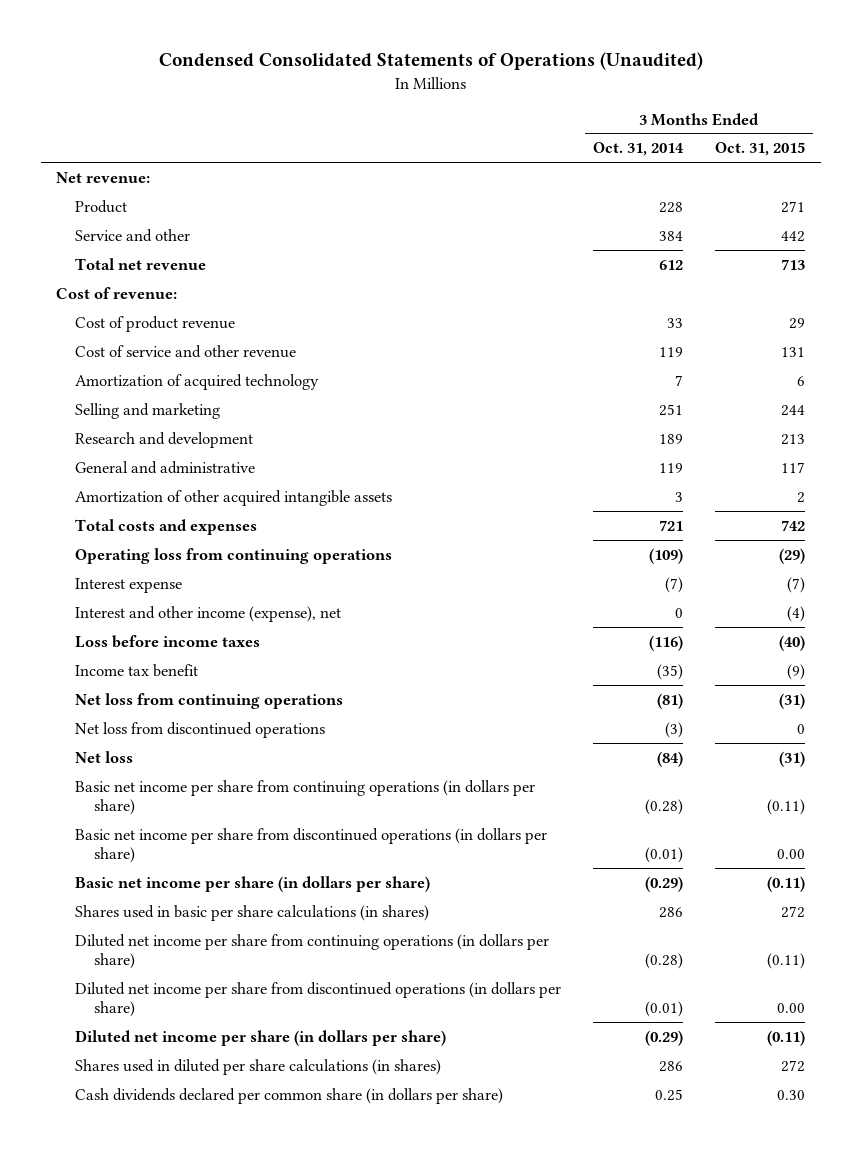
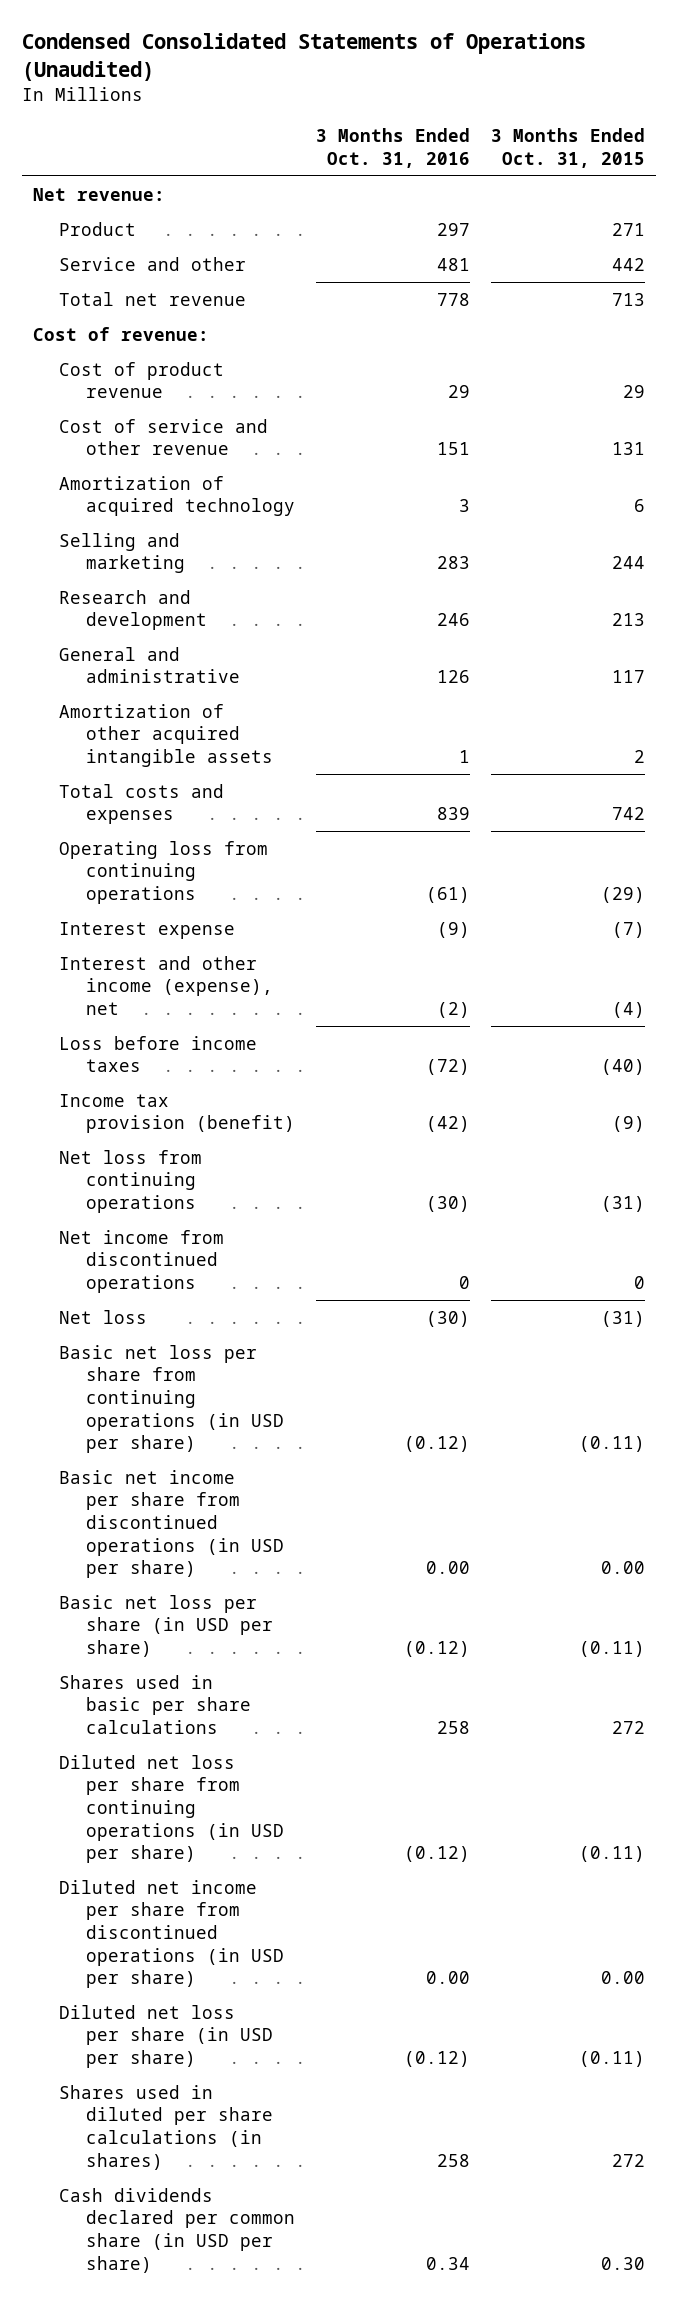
- | 3 Months Ended Oct. 31, 2014 | 3 Months Ended Oct. 31, 2015
+ | 3 Months Ended Oct. 31, 2016 | 3 Months Ended Oct. 31, 2015
- Income tax benefit | (35) | (9)
+ Income tax provision (benefit) | (42) | (9)
- Net loss from discontinued operations | (3) | 0
+ Net income from discontinued operations | 0 | 0
- Basic net income per share from continuing operations (in dollars per share) | (0.28) | (0.11)
- Basic net income per share from discontinued operations (in dollars per share) | (0.01) | 0.00
- Basic net income per share (in dollars per share) | (0.29) | (0.11)
- Shares used in basic per share calculations (in shares) | 286 | 272
- Diluted net income per share from continuing operations (in dollars per share) | (0.28) | (0.11)
- Diluted net income per share from discontinued operations (in dollars per share) | (0.01) | 0.00
- Diluted net income per share (in dollars per share) | (0.29) | (0.11)
+ Basic net loss per share from continuing operations (in USD per share) | (0.12) | (0.11)
+ Basic net income per share from discontinued operations (in USD per share) | 0.00 | 0.00
+ Basic net loss per share (in USD per share) | (0.12) | (0.11)
+ Shares used in basic per share calculations | 258 | 272
+ Diluted net loss per share from continuing operations (in USD per share) | (0.12) | (0.11)
+ Diluted net income per share from discontinued operations (in USD per share) | 0.00 | 0.00
+ Diluted net loss per share (in USD per share) | (0.12) | (0.11)
- Cash dividends declared per common share (in dollars per share) | 0.25 | 0.30
+ Cash dividends declared per common share (in USD per share) | 0.34 | 0.30

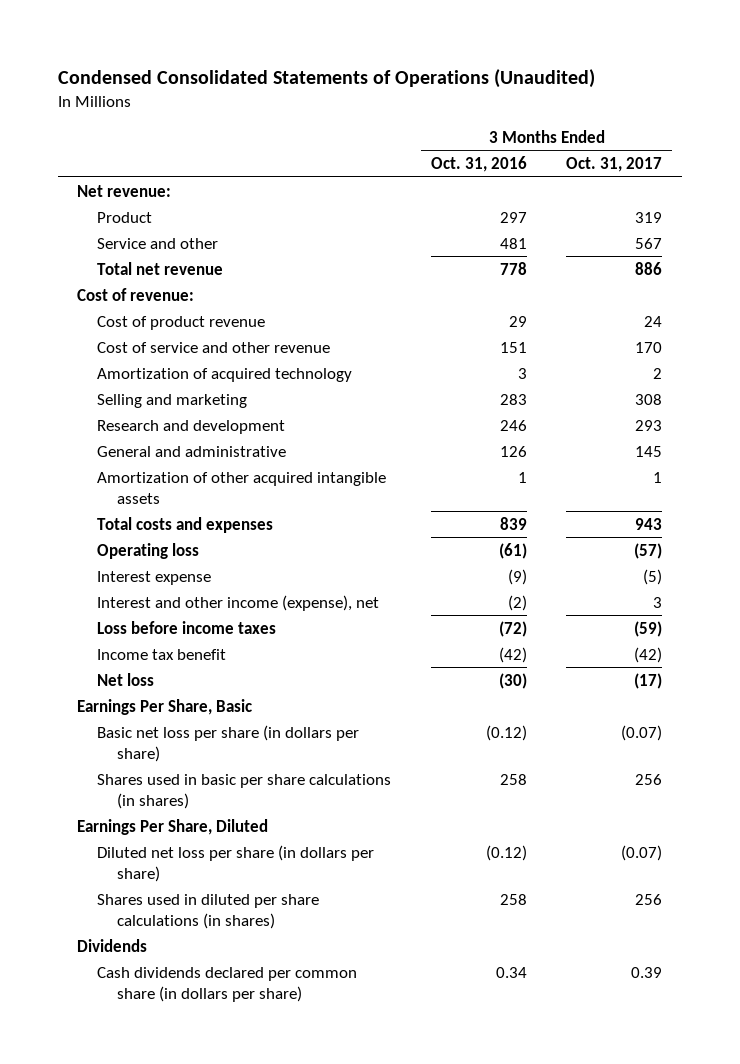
- | 3 Months Ended Oct. 31, 2016 | 3 Months Ended Oct. 31, 2015
+ | 3 Months Ended Oct. 31, 2016 | 3 Months Ended Oct. 31, 2017
- Operating loss from continuing operations | (61) | (29)
+ Operating loss | (61) | (57)
- Income tax provision (benefit) | (42) | (9)
- Net loss from continuing operations | (30) | (31)
- Net income from discontinued operations | 0 | 0
+ Income tax benefit | (42) | (42)
- Basic net loss per share from continuing operations (in USD per share) | (0.12) | (0.11)
- Basic net income per share from discontinued operations (in USD per share) | 0.00 | 0.00
- Basic net loss per share (in USD per share) | (0.12) | (0.11)
- Shares used in basic per share calculations | 258 | 272
- Diluted net loss per share from continuing operations (in USD per share) | (0.12) | (0.11)
- Diluted net income per share from discontinued operations (in USD per share) | 0.00 | 0.00
- Diluted net loss per share (in USD per share) | (0.12) | (0.11)
+ Earnings Per Share, Basic
+ Basic net loss per share (in dollars per share) | (0.12) | (0.07)
+ Shares used in basic per share calculations (in shares) | 258 | 256
+ Earnings Per Share, Diluted
+ Diluted net loss per share (in dollars per share) | (0.12) | (0.07)
- Cash dividends declared per common share (in USD per share) | 0.34 | 0.30
+ Dividends
+ Cash dividends declared per common share (in dollars per share) | 0.34 | 0.39

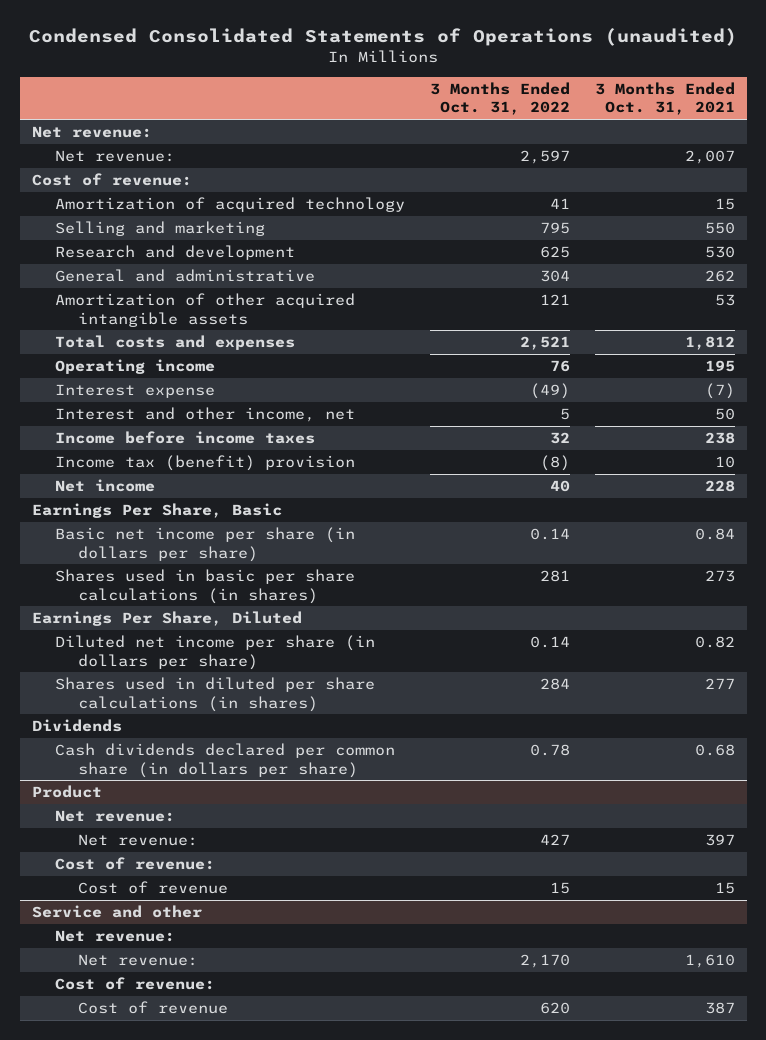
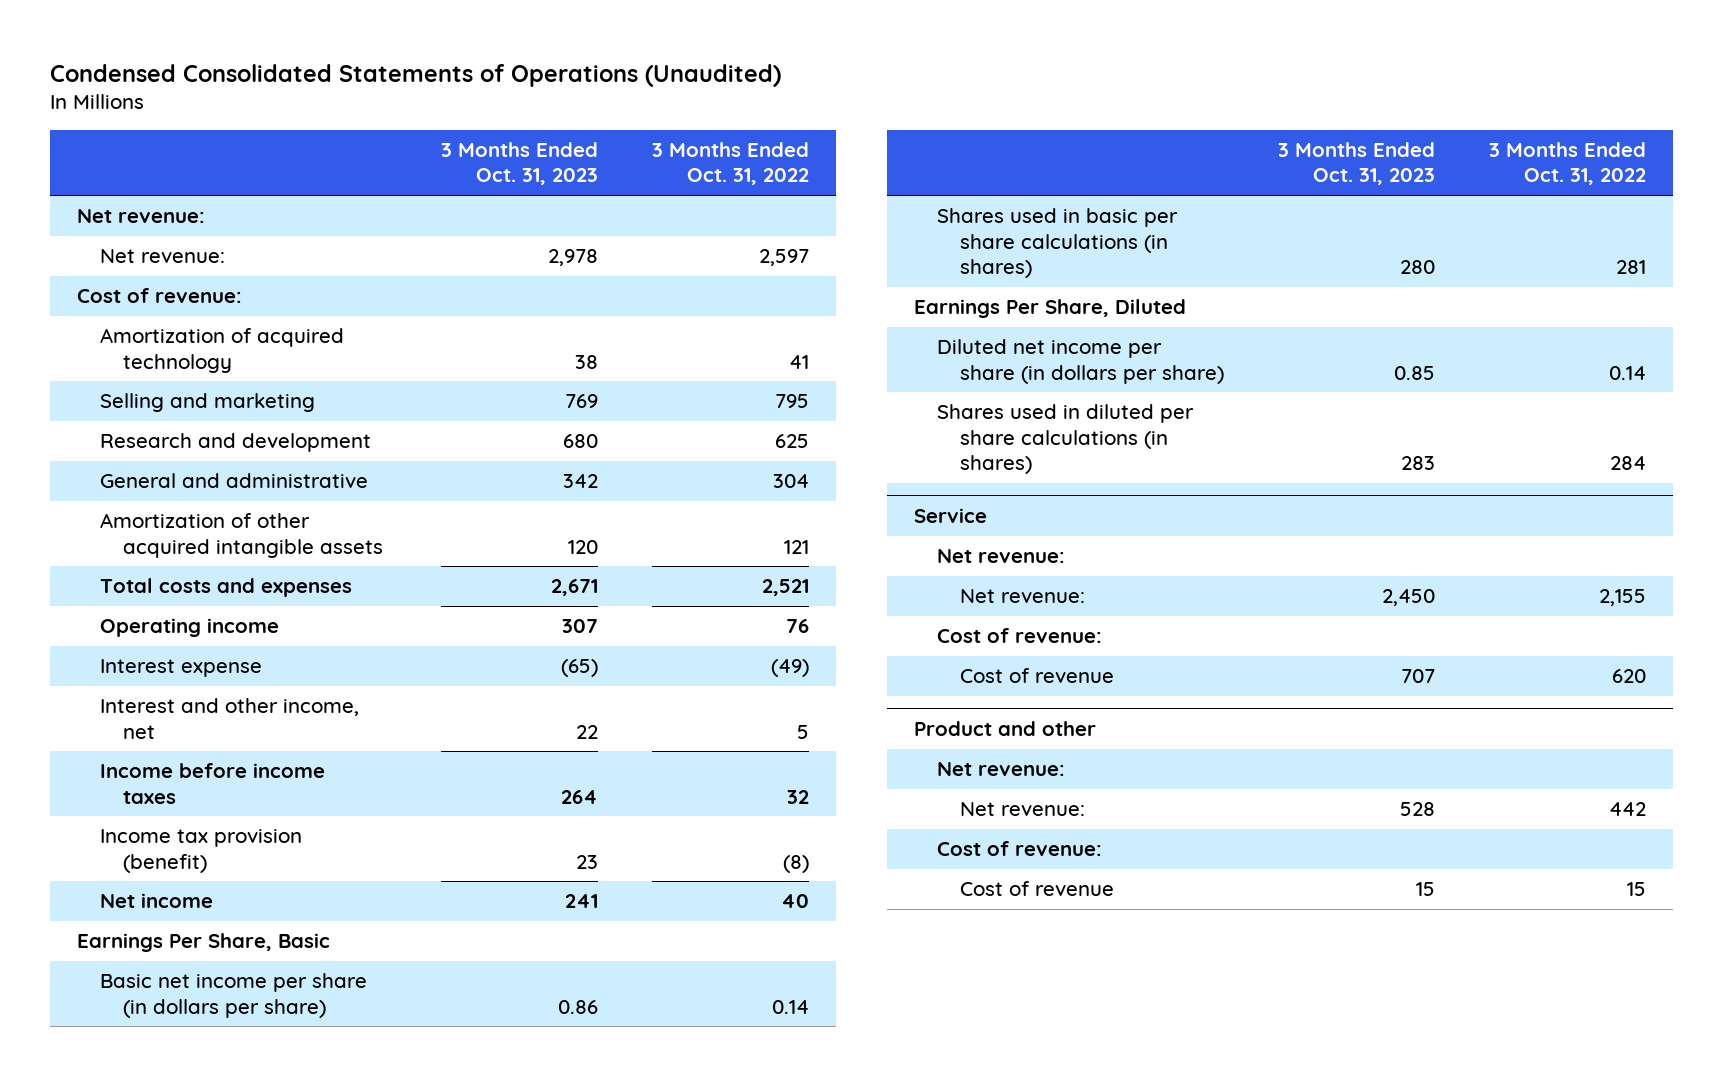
- Condensed Consolidated Statements of Operations (unaudited)
+ Condensed Consolidated Statements of Operations (Unaudited)
- | 3 Months Ended Oct. 31, 2022 | 3 Months Ended Oct. 31, 2021
+ | 3 Months Ended Oct. 31, 2023 | 3 Months Ended Oct. 31, 2022
- Income tax (benefit) provision | (8) | 10
+ Income tax provision (benefit) | 23 | (8)
- Dividends
- Cash dividends declared per common share (in dollars per share) | 0.78 | 0.68
- Product
+ Service
- Net revenue: | 427 | 397
+ Net revenue: | 2,450 | 2,155
- Cost of revenue | 15 | 15
- Service and other
+ Cost of revenue | 707 | 620
+ Product and other
- Net revenue: | 2,170 | 1,610
+ Net revenue: | 528 | 442
- Cost of revenue | 620 | 387
+ Cost of revenue | 15 | 15

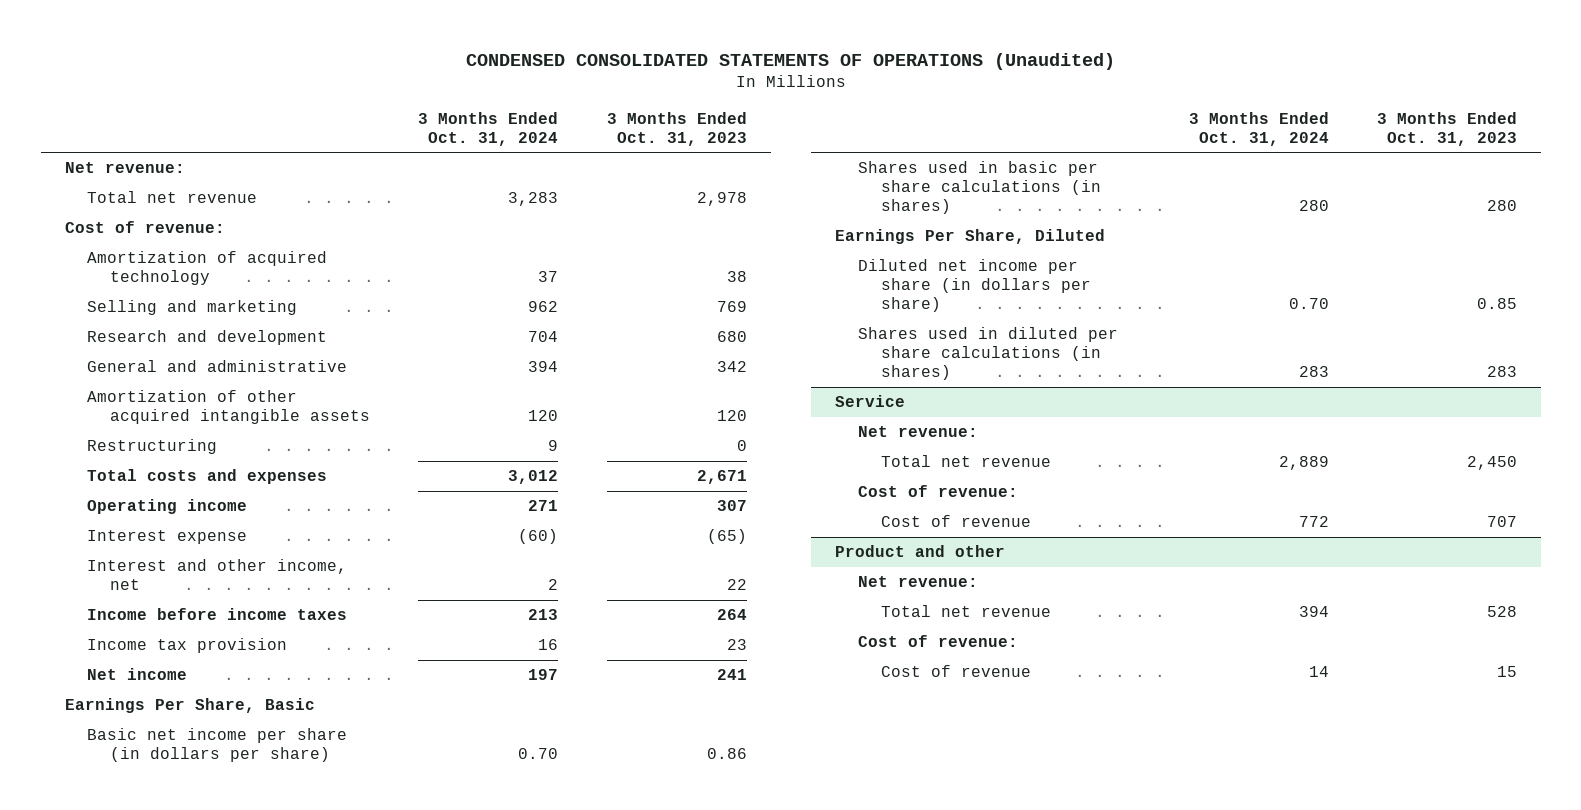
- Condensed Consolidated Statements of Operations (Unaudited)
+ CONDENSED CONSOLIDATED STATEMENTS OF OPERATIONS (Unaudited)
- | 3 Months Ended Oct. 31, 2023 | 3 Months Ended Oct. 31, 2022
+ | 3 Months Ended Oct. 31, 2024 | 3 Months Ended Oct. 31, 2023
- Net revenue: | 2,978 | 2,597
+ Total net revenue | 3,283 | 2,978
+ Restructuring | 9 | 0
- Income tax provision (benefit) | 23 | (8)
+ Income tax provision | 16 | 23
@ Service
- Net revenue: | 2,450 | 2,155
+ Total net revenue | 2,889 | 2,450
@ Product and other
- Net revenue: | 528 | 442
+ Total net revenue | 394 | 528

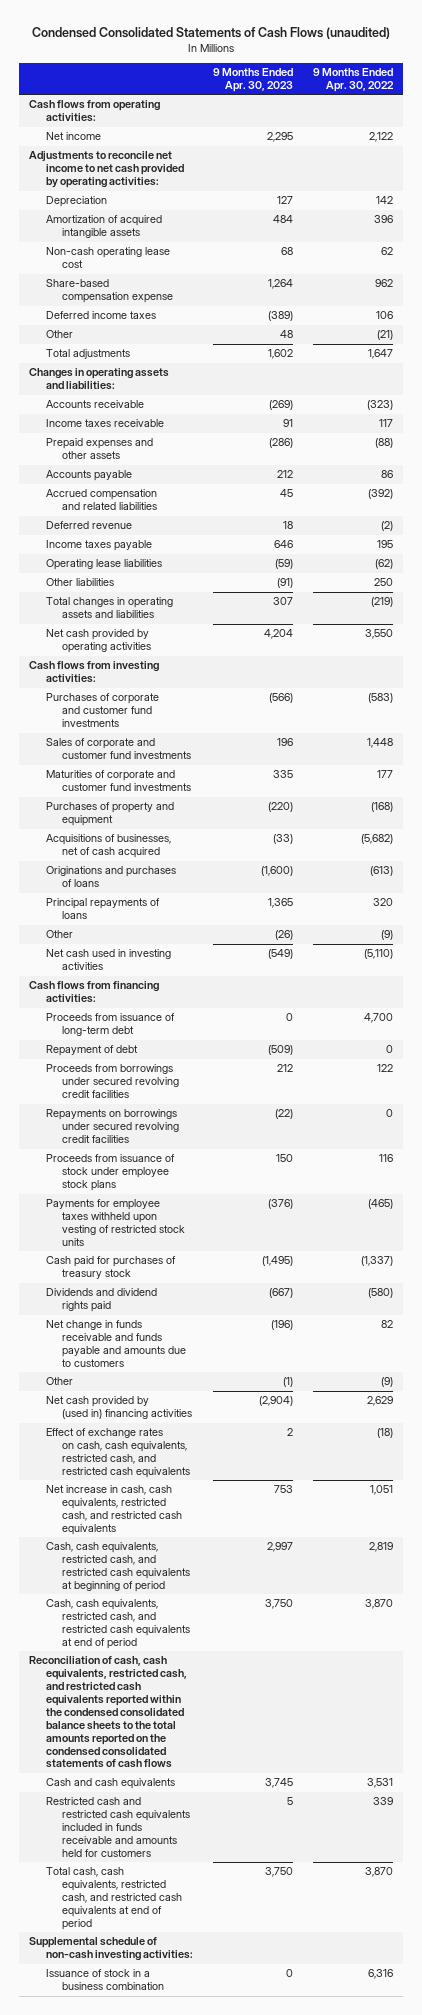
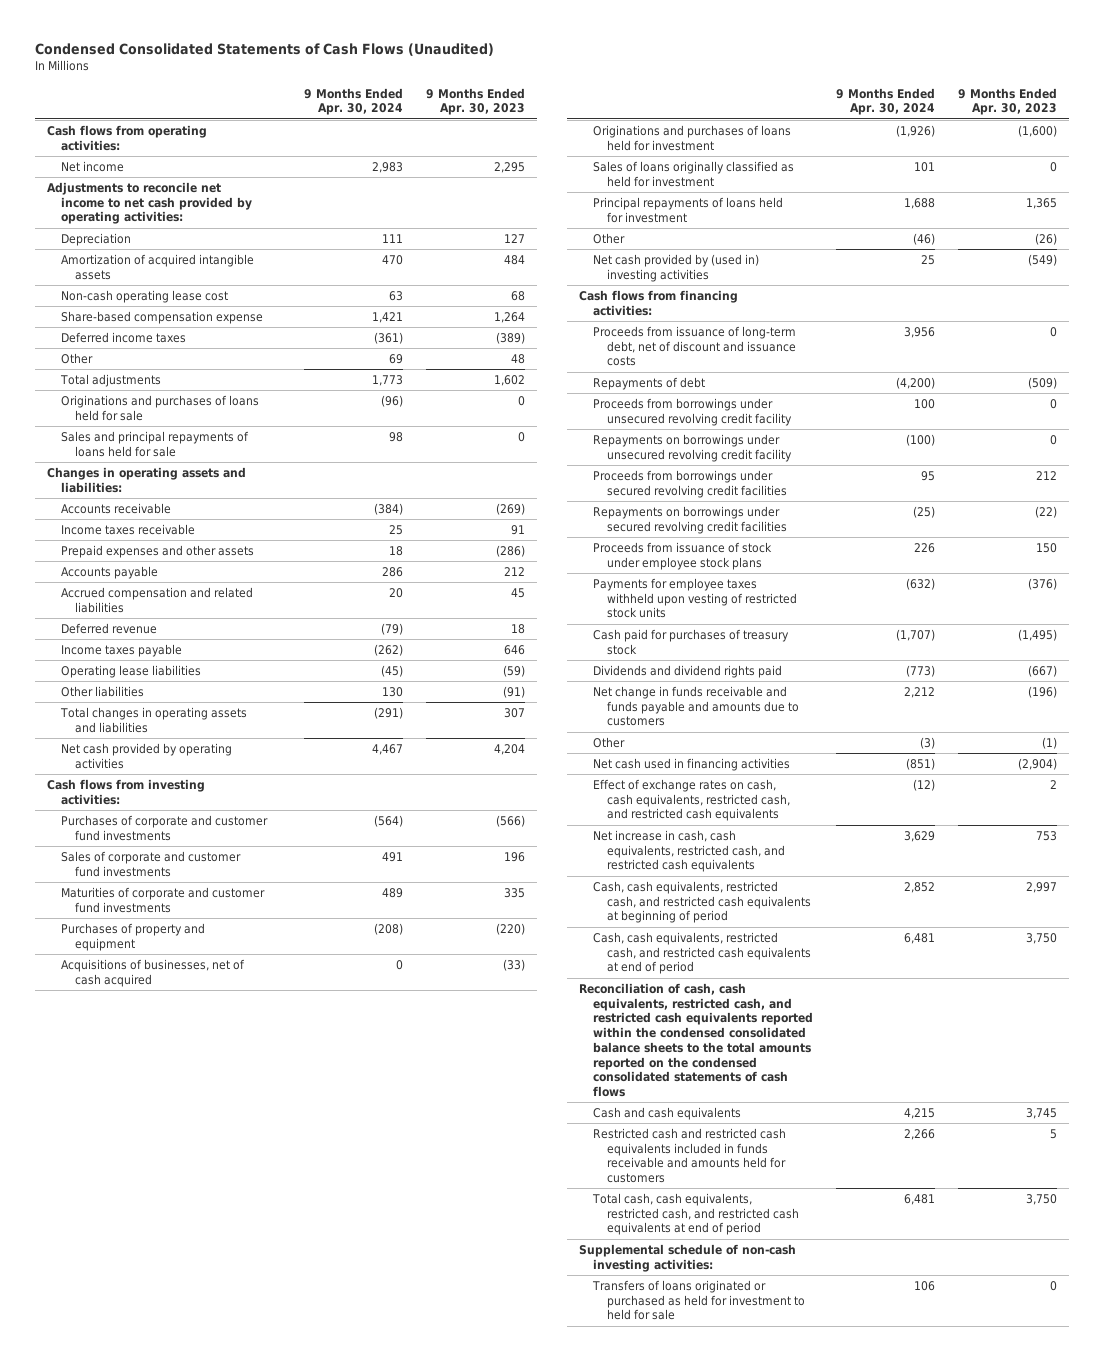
- Condensed Consolidated Statements of Cash Flows (unaudited)
+ Condensed Consolidated Statements of Cash Flows (Unaudited)
- | 9 Months Ended Apr. 30, 2023 | 9 Months Ended Apr. 30, 2022
+ | 9 Months Ended Apr. 30, 2024 | 9 Months Ended Apr. 30, 2023
+ Originations and purchases of loans held for sale | (96) | 0
+ Sales and principal repayments of loans held for sale | 98 | 0
- Originations and purchases of loans | (1,600) | (613)
- Principal repayments of loans | 1,365 | 320
+ Originations and purchases of loans held for investment | (1,926) | (1,600)
+ Sales of loans originally classified as held for investment | 101 | 0
+ Principal repayments of loans held for investment | 1,688 | 1,365
- Net cash used in investing activities | (549) | (5,110)
+ Net cash provided by (used in) investing activities | 25 | (549)
- Proceeds from issuance of long-term debt | 0 | 4,700
- Repayment of debt | (509) | 0
+ Proceeds from issuance of long-term debt, net of discount and issuance costs | 3,956 | 0
+ Repayments of debt | (4,200) | (509)
+ Proceeds from borrowings under unsecured revolving credit facility | 100 | 0
+ Repayments on borrowings under unsecured revolving credit facility | (100) | 0
- Net cash provided by (used in) financing activities | (2,904) | 2,629
+ Net cash used in financing activities | (851) | (2,904)
- Issuance of stock in a business combination | 0 | 6,316
+ Transfers of loans originated or purchased as held for investment to held for sale | 106 | 0

